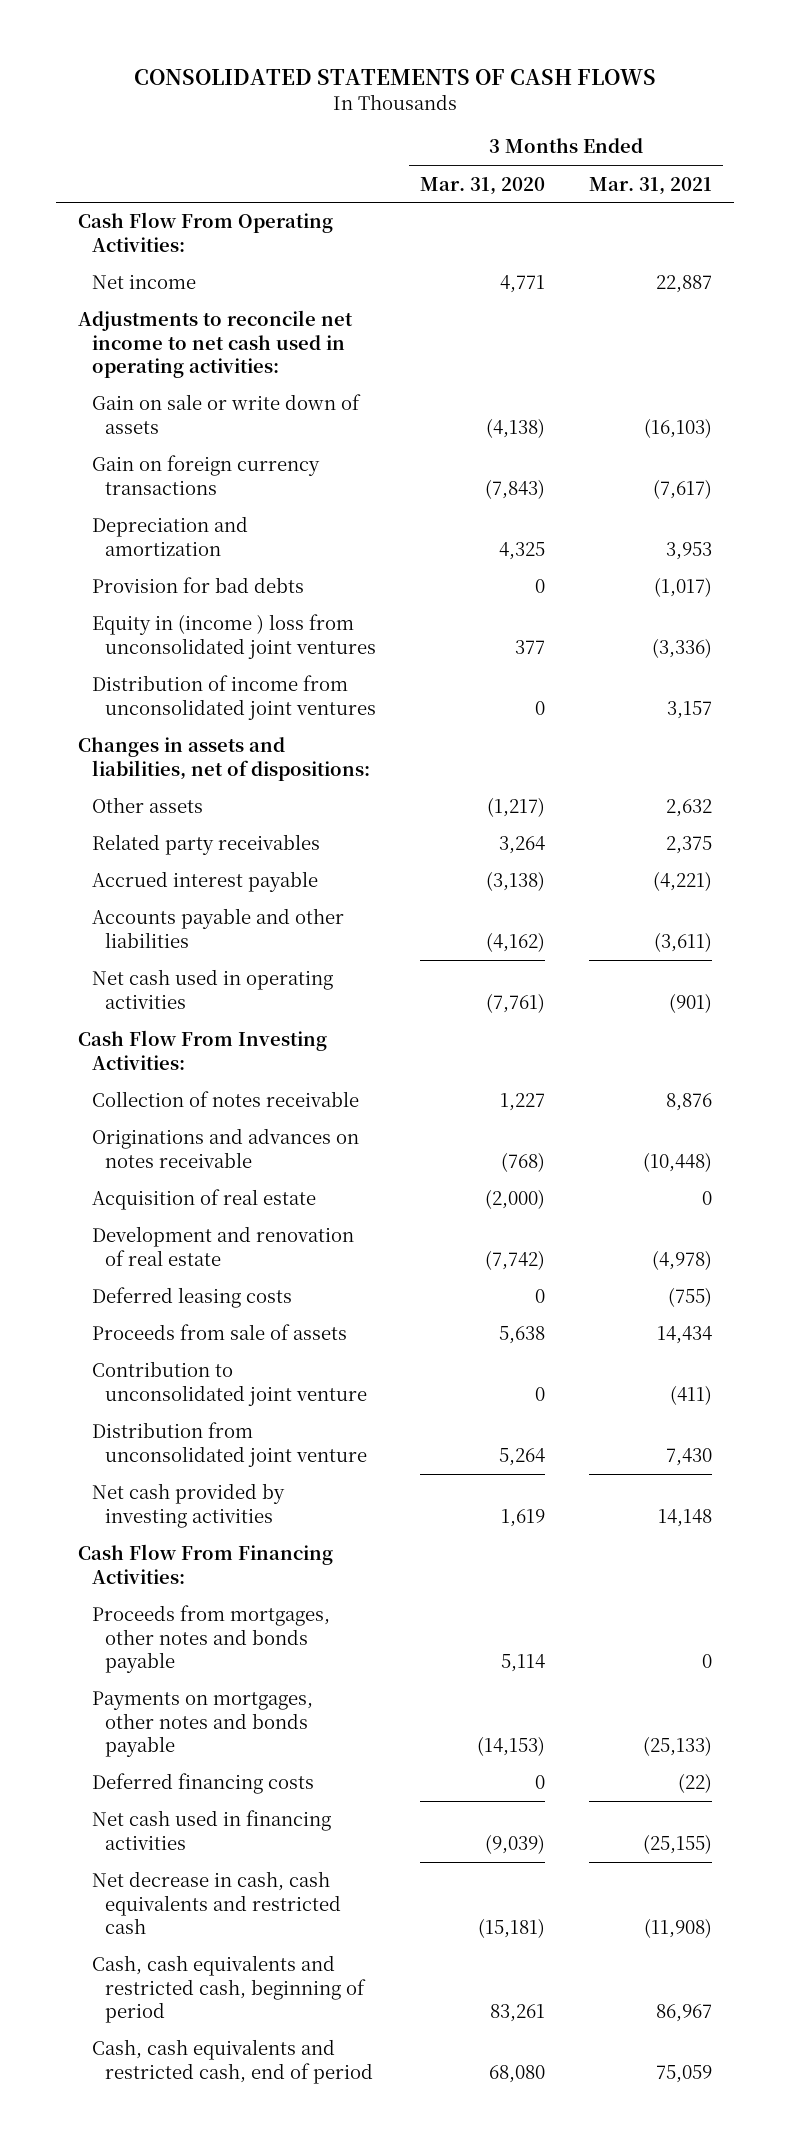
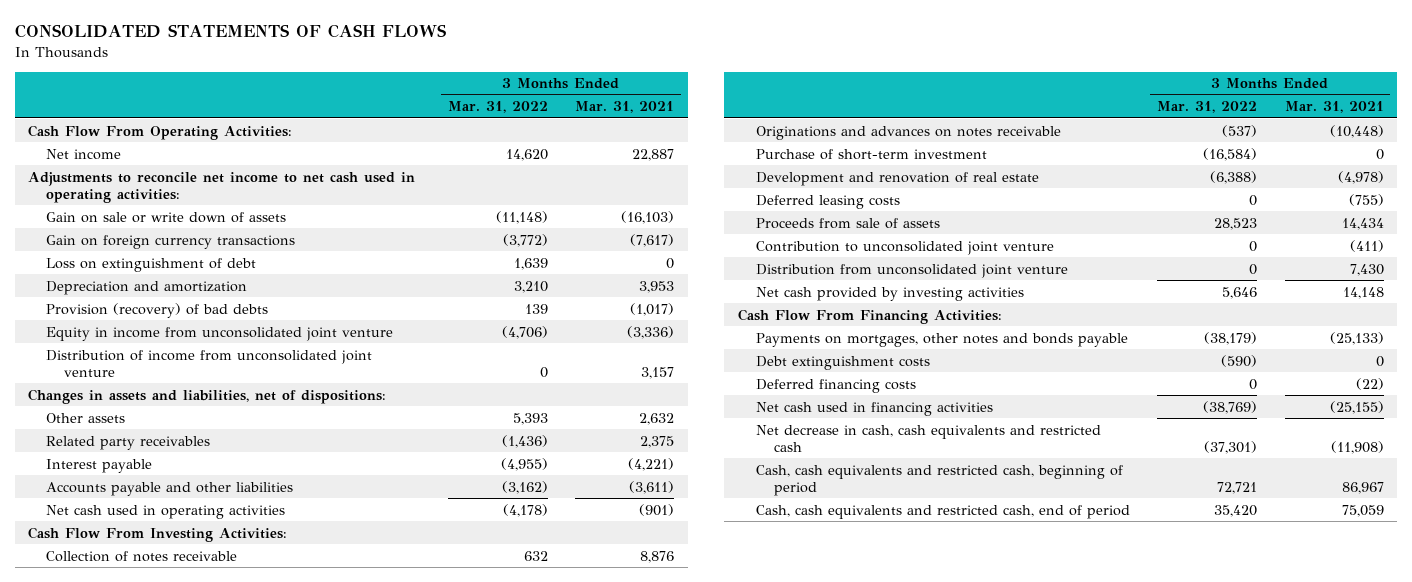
- | 3 Months Ended Mar. 31, 2020 | 3 Months Ended Mar. 31, 2021
+ | 3 Months Ended Mar. 31, 2022 | 3 Months Ended Mar. 31, 2021
+ Loss on extinguishment of debt | 1,639 | 0
- Provision for bad debts | 0 | (1,017)
- Equity in (income ) loss from unconsolidated joint ventures | 377 | (3,336)
- Distribution of income from unconsolidated joint ventures | 0 | 3,157
+ Provision (recovery) of bad debts | 139 | (1,017)
+ Equity in income from unconsolidated joint venture | (4,706) | (3,336)
+ Distribution of income from unconsolidated joint venture | 0 | 3,157
- Accrued interest payable | (3,138) | (4,221)
+ Interest payable | (4,955) | (4,221)
- Acquisition of real estate | (2,000) | 0
+ Purchase of short-term investment | (16,584) | 0
- Proceeds from mortgages, other notes and bonds payable | 5,114 | 0
+ Debt extinguishment costs | (590) | 0

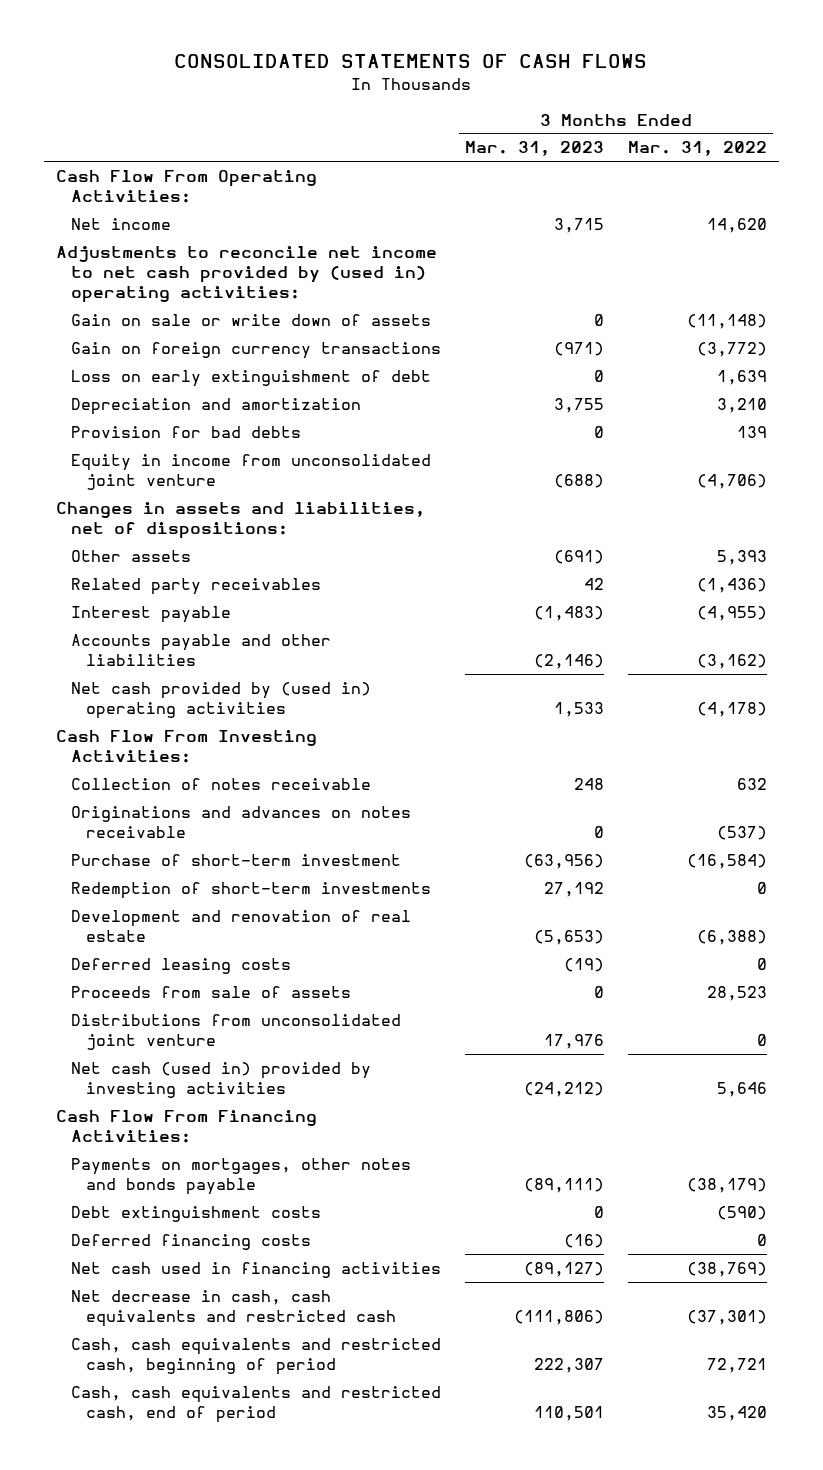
- | 3 Months Ended Mar. 31, 2022 | 3 Months Ended Mar. 31, 2021
+ | 3 Months Ended Mar. 31, 2023 | 3 Months Ended Mar. 31, 2022
- Adjustments to reconcile net income to net cash used in operating activities:
+ Adjustments to reconcile net income to net cash provided by (used in) operating activities:
- Loss on extinguishment of debt | 1,639 | 0
+ Loss on early extinguishment of debt | 0 | 1,639
- Provision (recovery) of bad debts | 139 | (1,017)
+ Provision for bad debts | 0 | 139
- Distribution of income from unconsolidated joint venture | 0 | 3,157
- Net cash used in operating activities | (4,178) | (901)
+ Net cash provided by (used in) operating activities | 1,533 | (4,178)
+ Redemption of short-term investments | 27,192 | 0
- Contribution to unconsolidated joint venture | 0 | (411)
- Distribution from unconsolidated joint venture | 0 | 7,430
- Net cash provided by investing activities | 5,646 | 14,148
+ Distributions from unconsolidated joint venture | 17,976 | 0
+ Net cash (used in) provided by investing activities | (24,212) | 5,646

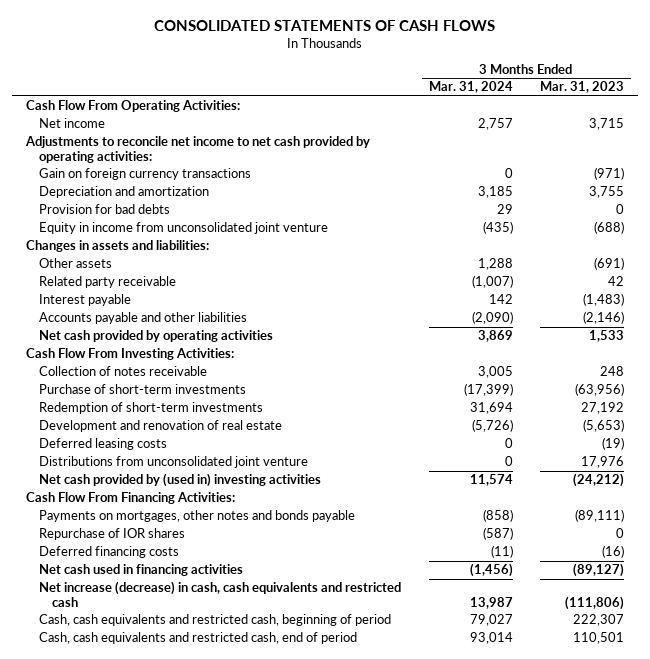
- | 3 Months Ended Mar. 31, 2023 | 3 Months Ended Mar. 31, 2022
+ | 3 Months Ended Mar. 31, 2024 | 3 Months Ended Mar. 31, 2023
- Adjustments to reconcile net income to net cash provided by (used in) operating activities:
- Gain on sale or write down of assets | 0 | (11,148)
+ Adjustments to reconcile net income to net cash provided by operating activities:
- Loss on early extinguishment of debt | 0 | 1,639
- Changes in assets and liabilities, net of dispositions:
+ Changes in assets and liabilities:
- Related party receivables | 42 | (1,436)
+ Related party receivable | (1,007) | 42
- Net cash provided by (used in) operating activities | 1,533 | (4,178)
+ Net cash provided by operating activities | 3,869 | 1,533
- Originations and advances on notes receivable | 0 | (537)
- Purchase of short-term investment | (63,956) | (16,584)
+ Purchase of short-term investments | (17,399) | (63,956)
- Proceeds from sale of assets | 0 | 28,523
- Net cash (used in) provided by investing activities | (24,212) | 5,646
+ Net cash provided by (used in) investing activities | 11,574 | (24,212)
- Debt extinguishment costs | 0 | (590)
+ Repurchase of IOR shares | (587) | 0
- Net decrease in cash, cash equivalents and restricted cash | (111,806) | (37,301)
+ Net increase (decrease) in cash, cash equivalents and restricted cash | 13,987 | (111,806)

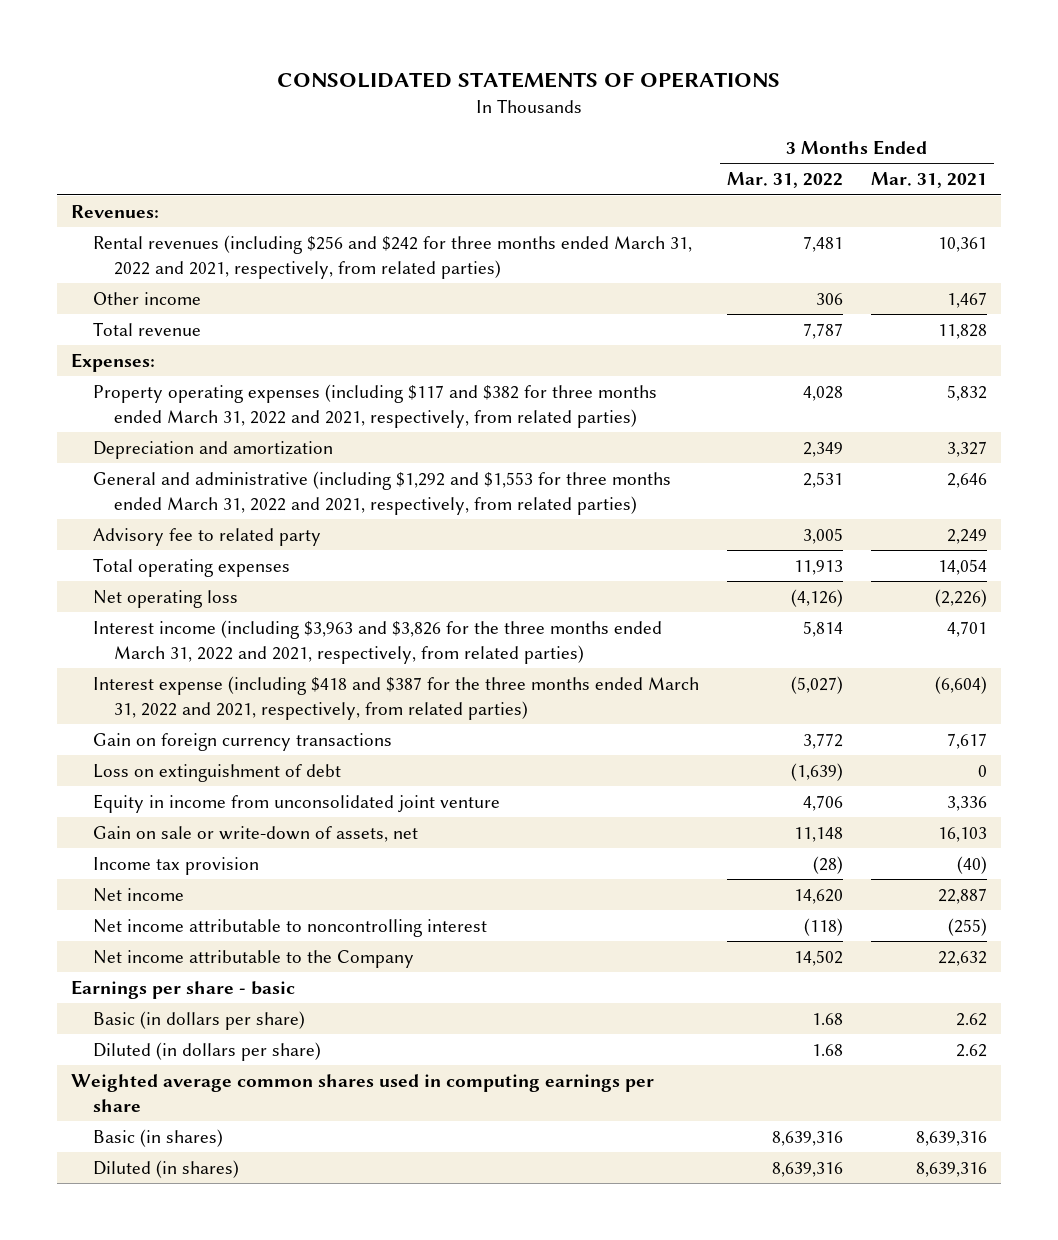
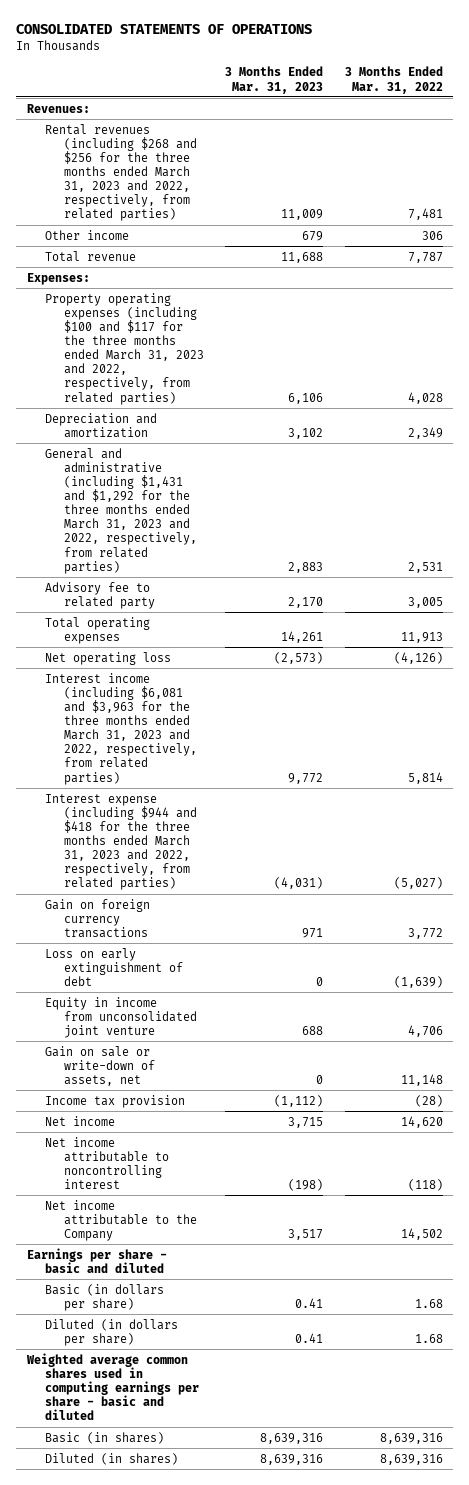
- | 3 Months Ended Mar. 31, 2022 | 3 Months Ended Mar. 31, 2021
+ | 3 Months Ended Mar. 31, 2023 | 3 Months Ended Mar. 31, 2022
- Rental revenues (including $256 and $242 for three months ended March 31, 2022 and 2021, respectively, from related parties) | 7,481 | 10,361
+ Rental revenues (including $268 and $256 for the three months ended March 31, 2023 and 2022, respectively, from related parties) | 11,009 | 7,481
- Property operating expenses (including $117 and $382 for three months ended March 31, 2022 and 2021, respectively, from related parties) | 4,028 | 5,832
+ Property operating expenses (including $100 and $117 for the three months ended March 31, 2023 and 2022, respectively, from related parties) | 6,106 | 4,028
- General and administrative (including $1,292 and $1,553 for three months ended March 31, 2022 and 2021, respectively, from related parties) | 2,531 | 2,646
+ General and administrative (including $1,431 and $1,292 for the three months ended March 31, 2023 and 2022, respectively, from related parties) | 2,883 | 2,531
- Interest income (including $3,963 and $3,826 for the three months ended March 31, 2022 and 2021, respectively, from related parties) | 5,814 | 4,701
- Interest expense (including $418 and $387 for the three months ended March 31, 2022 and 2021, respectively, from related parties) | (5,027) | (6,604)
+ Interest income (including $6,081 and $3,963 for the three months ended March 31, 2023 and 2022, respectively, from related parties) | 9,772 | 5,814
+ Interest expense (including $944 and $418 for the three months ended March 31, 2023 and 2022, respectively, from related parties) | (4,031) | (5,027)
- Loss on extinguishment of debt | (1,639) | 0
+ Loss on early extinguishment of debt | 0 | (1,639)
- Earnings per share - basic
+ Earnings per share - basic and diluted
- Weighted average common shares used in computing earnings per share
+ Weighted average common shares used in computing earnings per share - basic and diluted

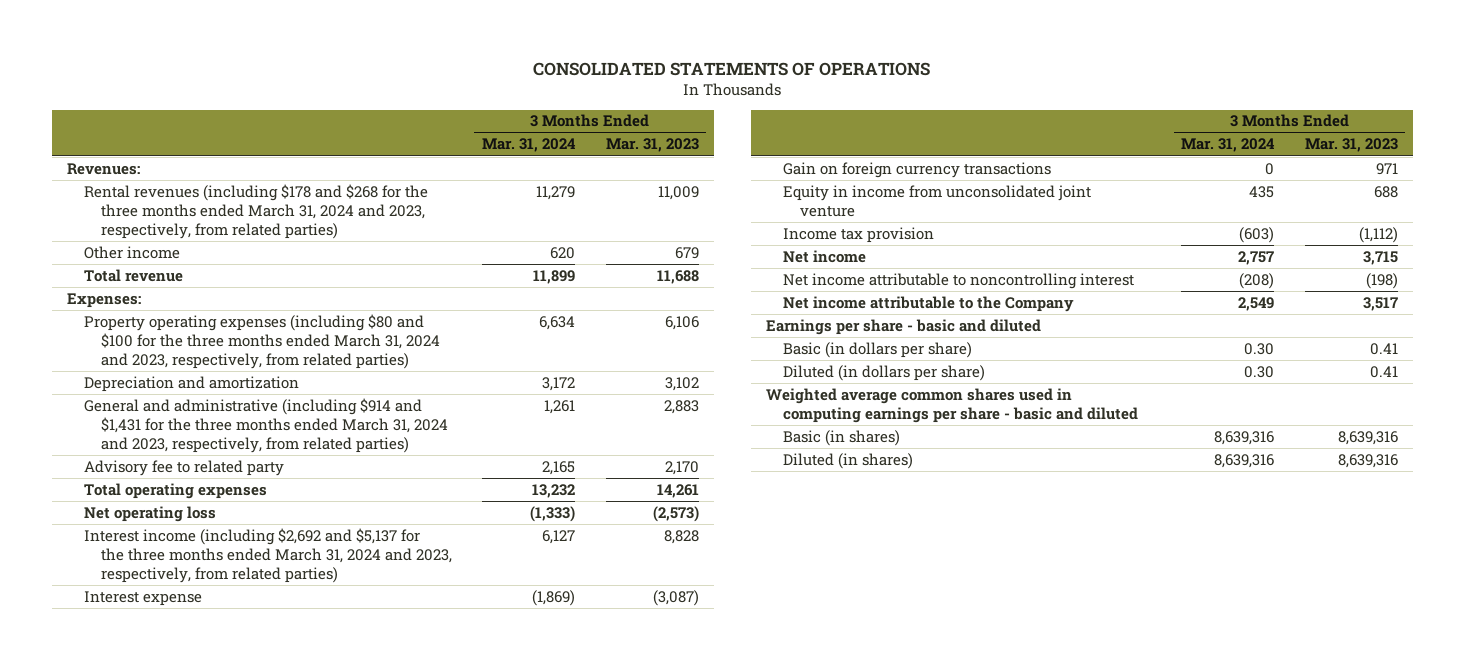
- | 3 Months Ended Mar. 31, 2023 | 3 Months Ended Mar. 31, 2022
+ | 3 Months Ended Mar. 31, 2024 | 3 Months Ended Mar. 31, 2023
- Rental revenues (including $268 and $256 for the three months ended March 31, 2023 and 2022, respectively, from related parties) | 11,009 | 7,481
+ Rental revenues (including $178 and $268 for the three months ended March 31, 2024 and 2023, respectively, from related parties) | 11,279 | 11,009
- Property operating expenses (including $100 and $117 for the three months ended March 31, 2023 and 2022, respectively, from related parties) | 6,106 | 4,028
+ Property operating expenses (including $80 and $100 for the three months ended March 31, 2024 and 2023, respectively, from related parties) | 6,634 | 6,106
- General and administrative (including $1,431 and $1,292 for the three months ended March 31, 2023 and 2022, respectively, from related parties) | 2,883 | 2,531
+ General and administrative (including $914 and $1,431 for the three months ended March 31, 2024 and 2023, respectively, from related parties) | 1,261 | 2,883
- Interest income (including $6,081 and $3,963 for the three months ended March 31, 2023 and 2022, respectively, from related parties) | 9,772 | 5,814
- Interest expense (including $944 and $418 for the three months ended March 31, 2023 and 2022, respectively, from related parties) | (4,031) | (5,027)
+ Interest income (including $2,692 and $5,137 for the three months ended March 31, 2024 and 2023, respectively, from related parties) | 6,127 | 8,828
+ Interest expense | (1,869) | (3,087)
- Loss on early extinguishment of debt | 0 | (1,639)
- Gain on sale or write-down of assets, net | 0 | 11,148

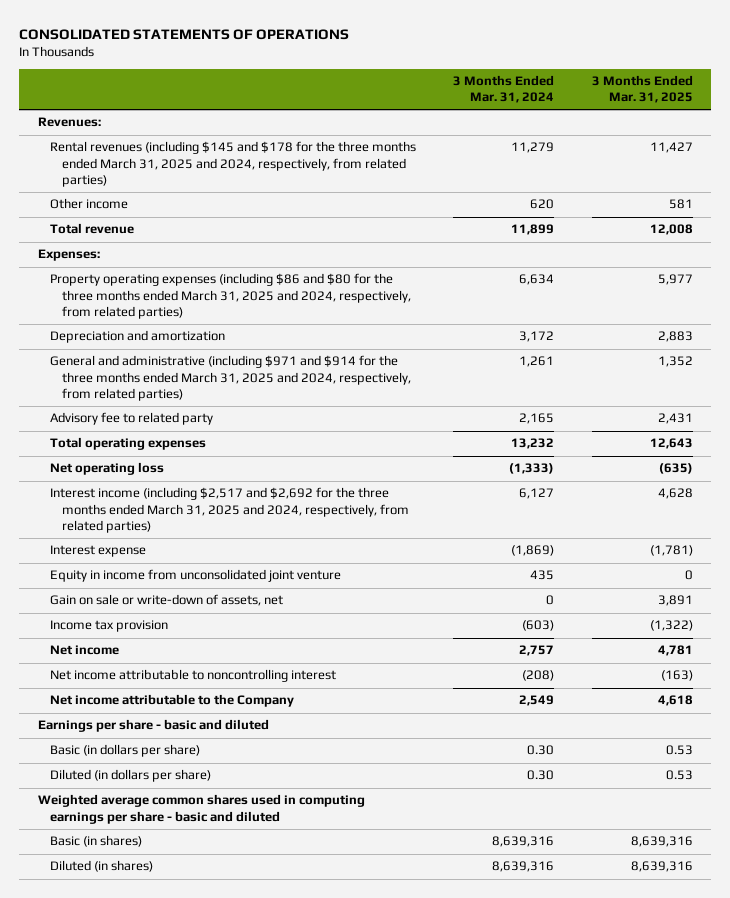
- | 3 Months Ended Mar. 31, 2024 | 3 Months Ended Mar. 31, 2023
+ | 3 Months Ended Mar. 31, 2024 | 3 Months Ended Mar. 31, 2025
- Rental revenues (including $178 and $268 for the three months ended March 31, 2024 and 2023, respectively, from related parties) | 11,279 | 11,009
+ Rental revenues (including $145 and $178 for the three months ended March 31, 2025 and 2024, respectively, from related parties) | 11,279 | 11,427
- Property operating expenses (including $80 and $100 for the three months ended March 31, 2024 and 2023, respectively, from related parties) | 6,634 | 6,106
+ Property operating expenses (including $86 and $80 for the three months ended March 31, 2025 and 2024, respectively, from related parties) | 6,634 | 5,977
- General and administrative (including $914 and $1,431 for the three months ended March 31, 2024 and 2023, respectively, from related parties) | 1,261 | 2,883
+ General and administrative (including $971 and $914 for the three months ended March 31, 2025 and 2024, respectively, from related parties) | 1,261 | 1,352
- Interest income (including $2,692 and $5,137 for the three months ended March 31, 2024 and 2023, respectively, from related parties) | 6,127 | 8,828
+ Interest income (including $2,517 and $2,692 for the three months ended March 31, 2025 and 2024, respectively, from related parties) | 6,127 | 4,628
- Gain on foreign currency transactions | 0 | 971
+ Gain on sale or write-down of assets, net | 0 | 3,891

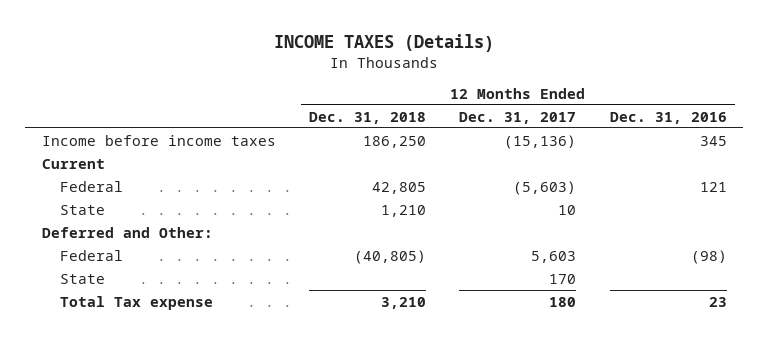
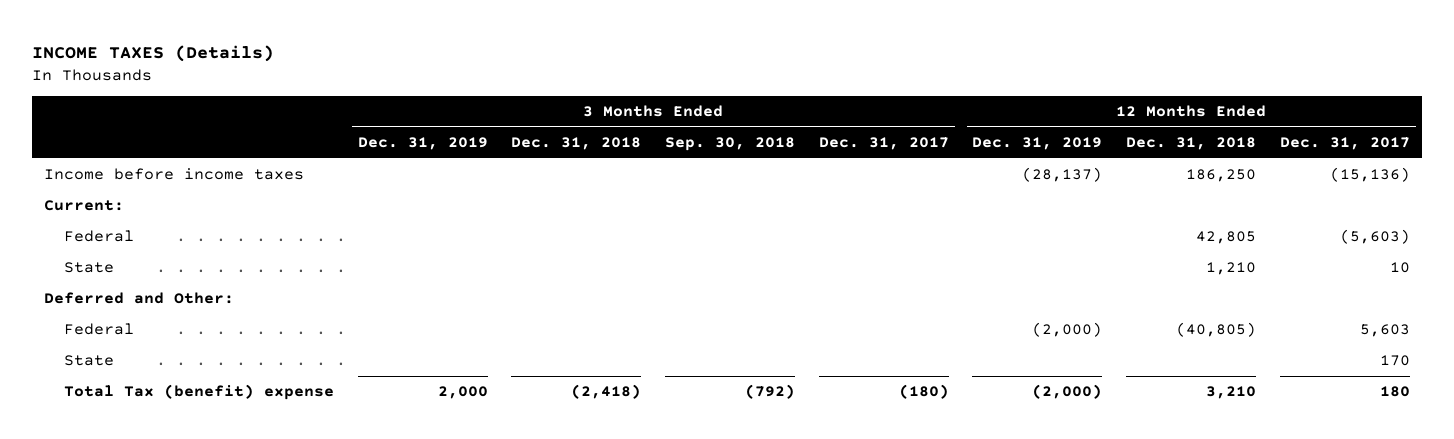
- | 12 Months Ended Dec. 31, 2018 | 12 Months Ended Dec. 31, 2017 | 12 Months Ended Dec. 31, 2016
+ | 3 Months Ended Dec. 31, 2019 | 3 Months Ended Dec. 31, 2018 | 3 Months Ended Sep. 30, 2018 | 3 Months Ended Dec. 31, 2017 | 12 Months Ended Dec. 31, 2019 | 12 Months Ended Dec. 31, 2018 | 12 Months Ended Dec. 31, 2017
- Current
+ Current:
- Total Tax expense | 3,210 | 180 | 23
+ Total Tax (benefit) expense | 2,000 | (2,418) | (792) | (180) | (2,000) | 3,210 | 180

